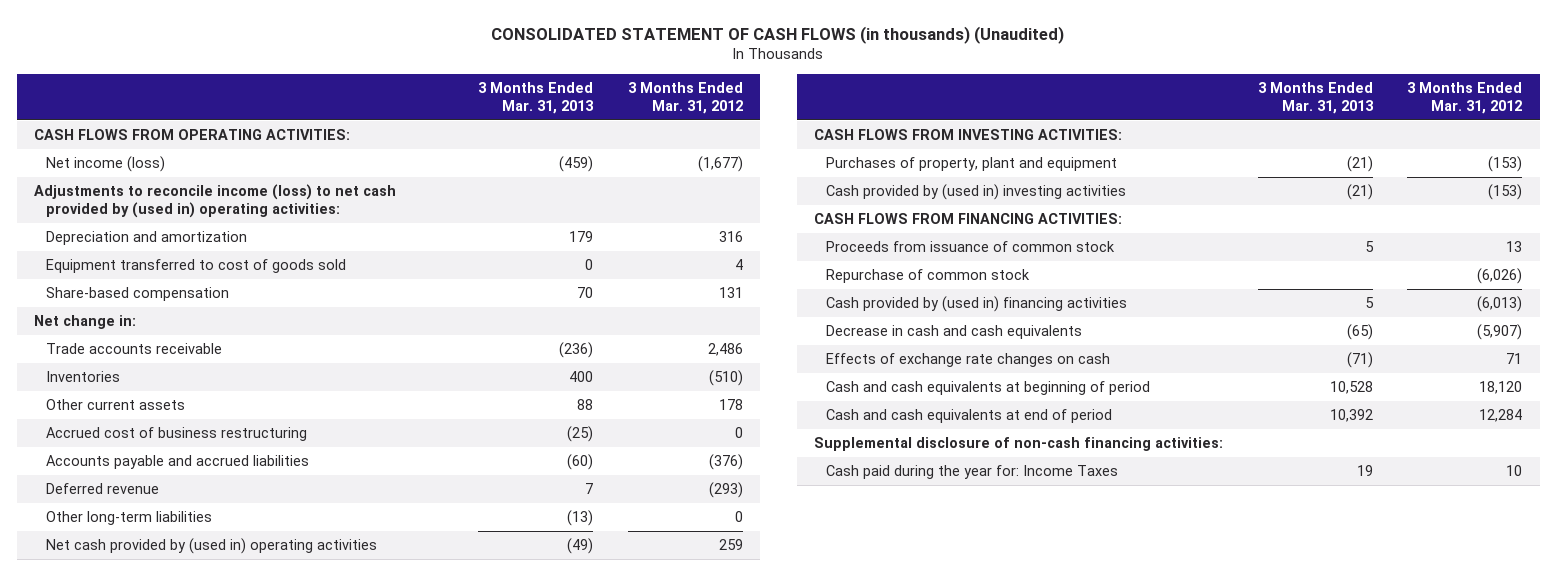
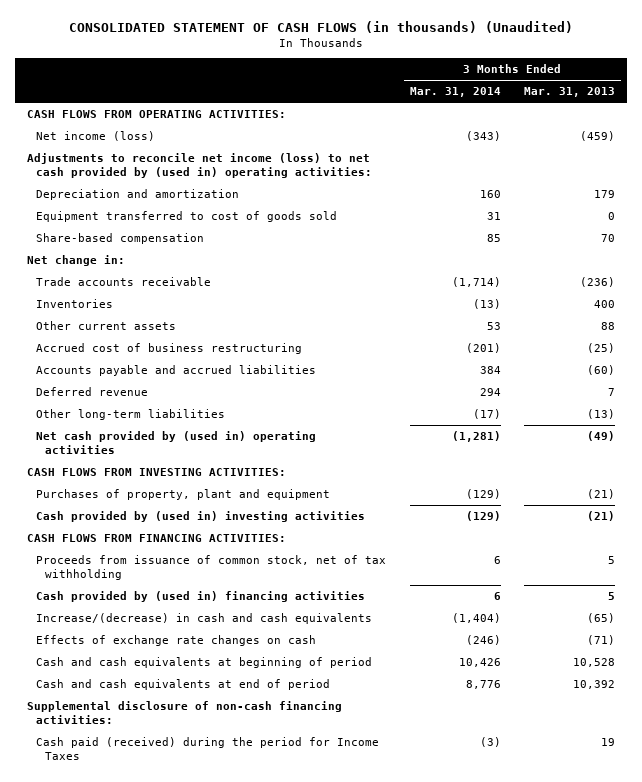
- | 3 Months Ended Mar. 31, 2013 | 3 Months Ended Mar. 31, 2012
+ | 3 Months Ended Mar. 31, 2014 | 3 Months Ended Mar. 31, 2013
- Adjustments to reconcile income (loss) to net cash provided by (used in) operating activities:
+ Adjustments to reconcile net income (loss) to net cash provided by (used in) operating activities:
- Proceeds from issuance of common stock | 5 | 13
- Repurchase of common stock | | (6,026)
+ Proceeds from issuance of common stock, net of tax withholding | 6 | 5
- Decrease in cash and cash equivalents | (65) | (5,907)
+ Increase/(decrease) in cash and cash equivalents | (1,404) | (65)
- Cash paid during the year for: Income Taxes | 19 | 10
+ Cash paid (received) during the period for Income Taxes | (3) | 19

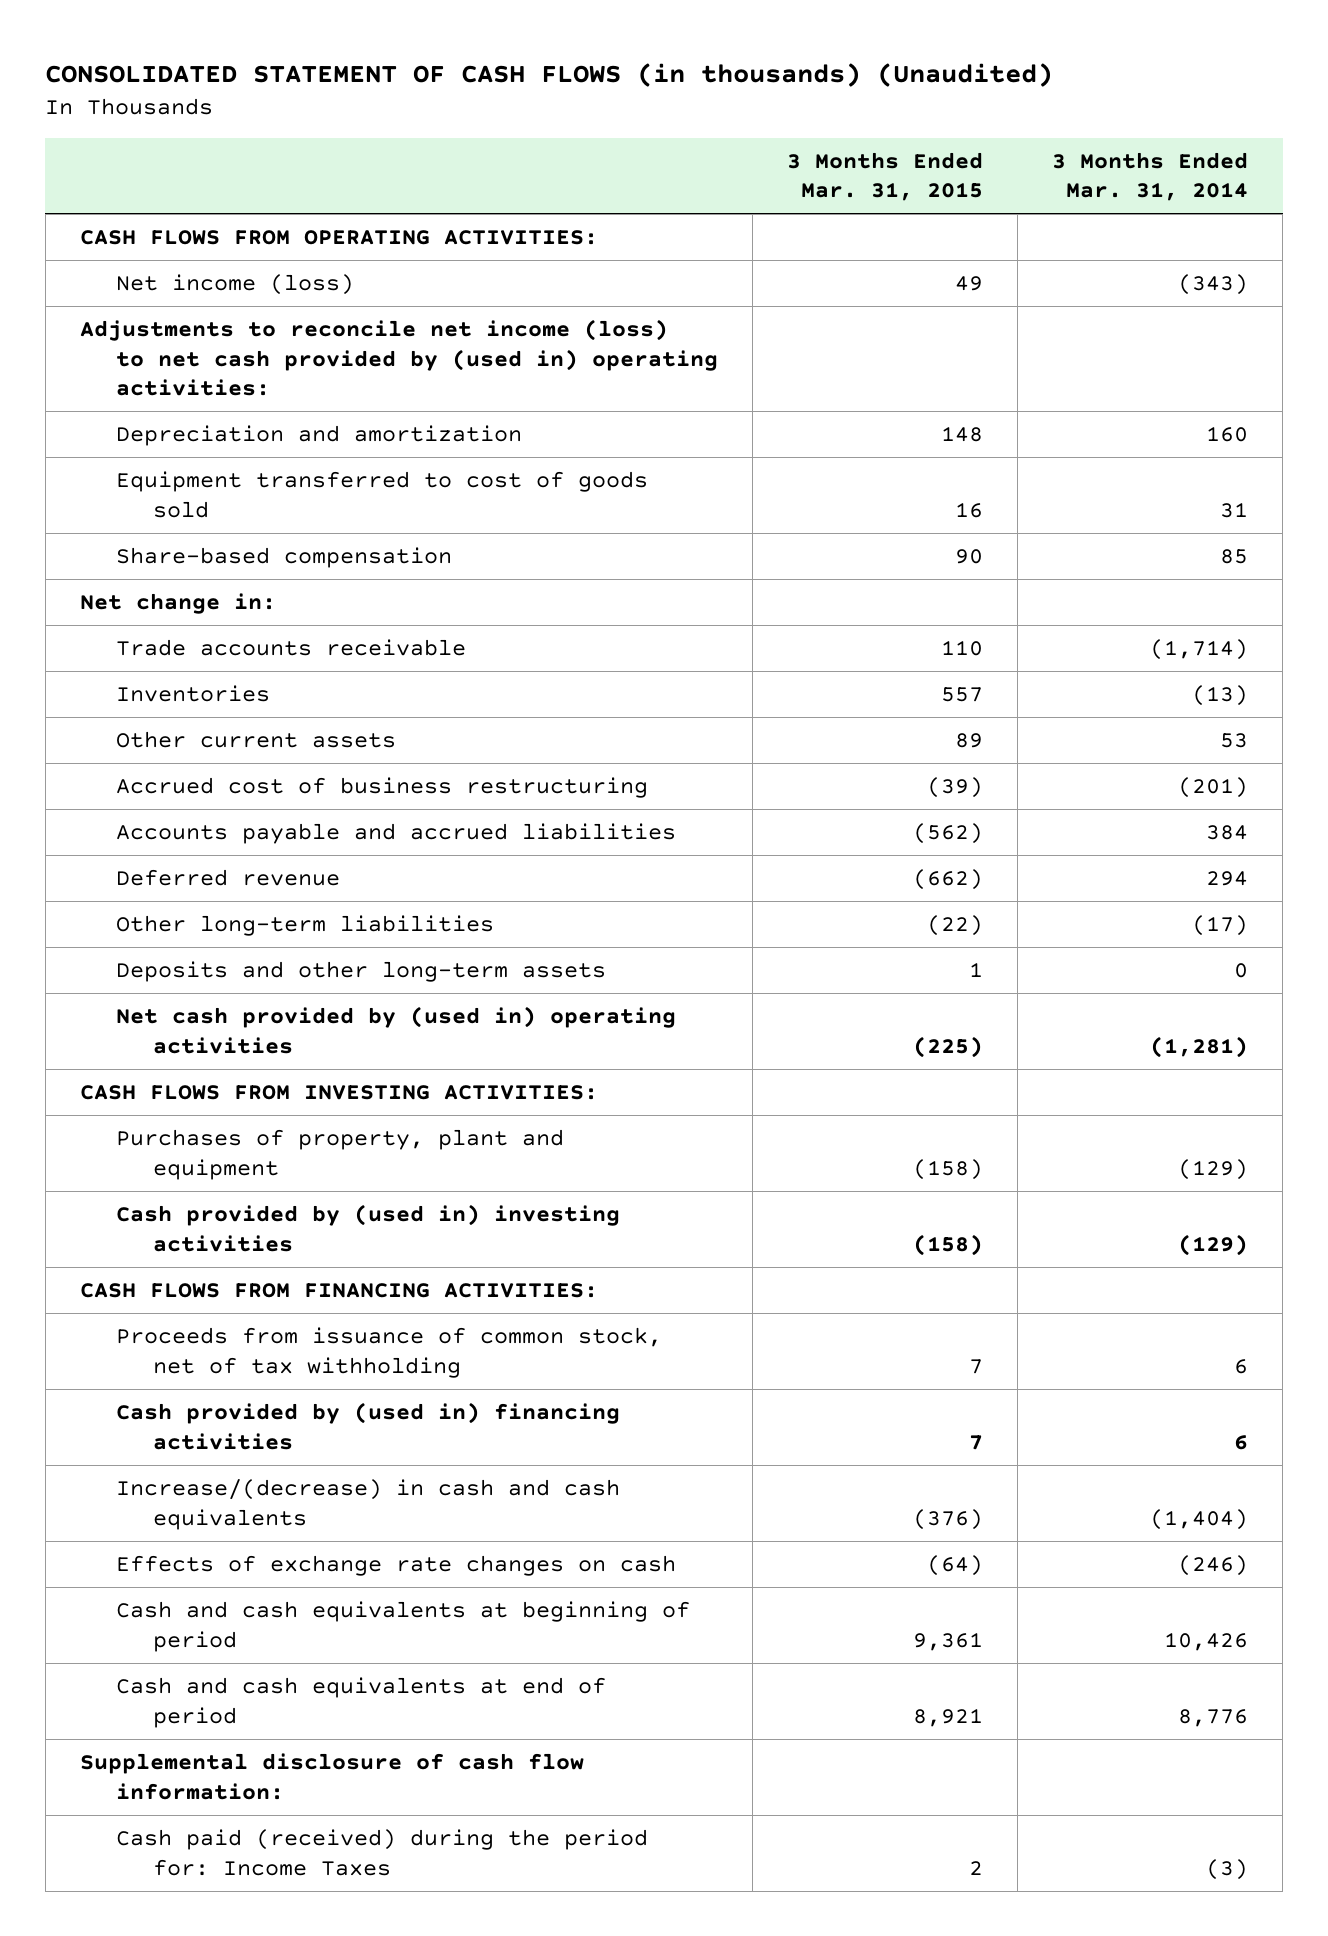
- | 3 Months Ended Mar. 31, 2014 | 3 Months Ended Mar. 31, 2013
+ | 3 Months Ended Mar. 31, 2015 | 3 Months Ended Mar. 31, 2014
+ Deposits and other long-term assets | 1 | 0
- Supplemental disclosure of non-cash financing activities:
- Cash paid (received) during the period for Income Taxes | (3) | 19
+ Supplemental disclosure of cash flow information:
+ Cash paid (received) during the period for: Income Taxes | 2 | (3)

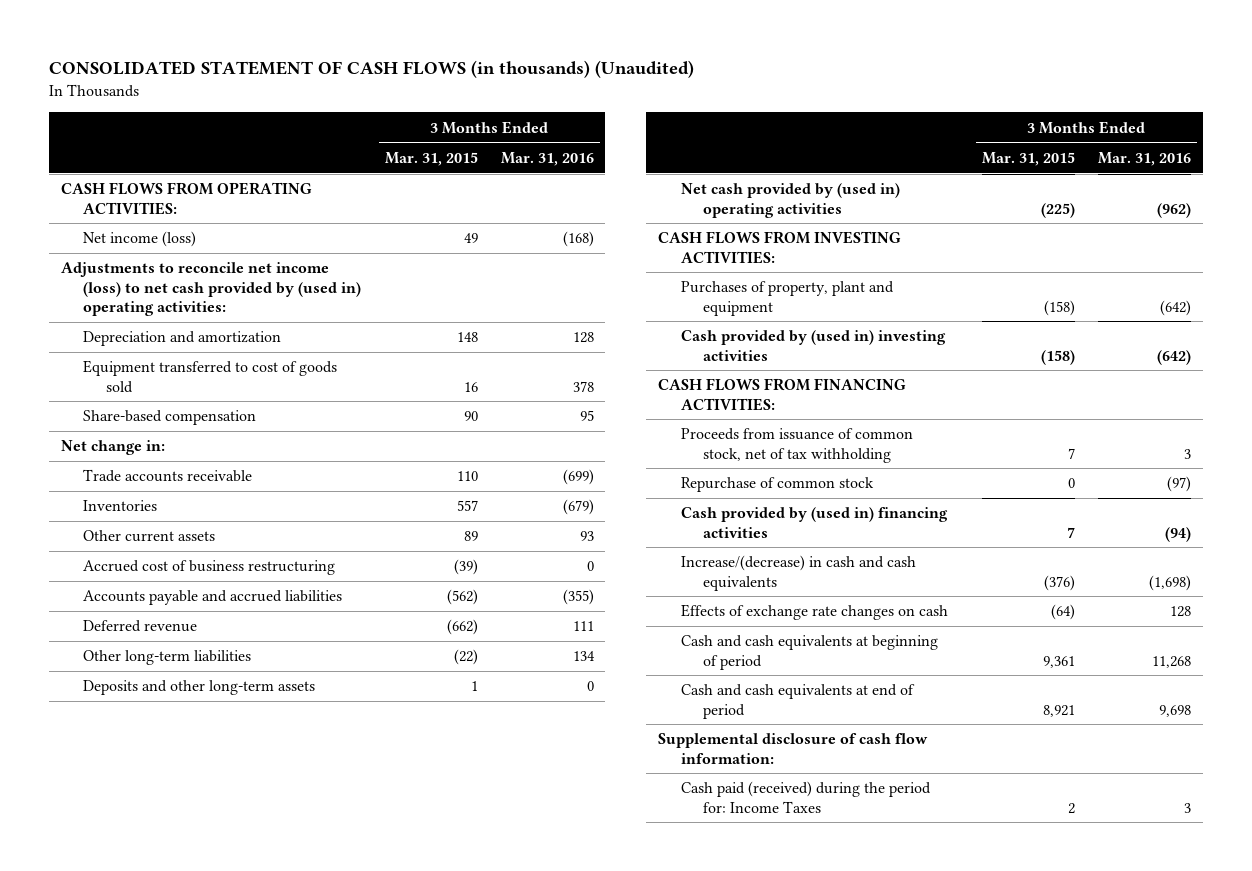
- | 3 Months Ended Mar. 31, 2015 | 3 Months Ended Mar. 31, 2014
+ | 3 Months Ended Mar. 31, 2015 | 3 Months Ended Mar. 31, 2016
+ Repurchase of common stock | 0 | (97)

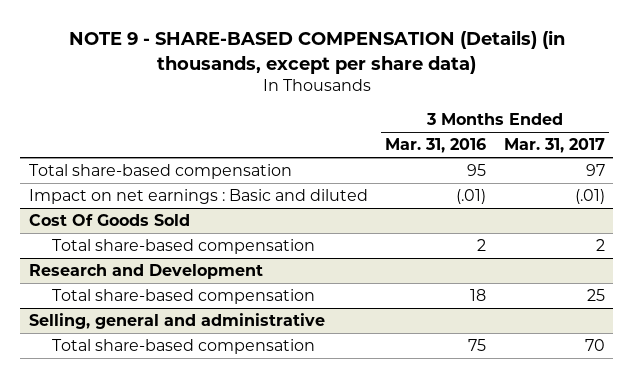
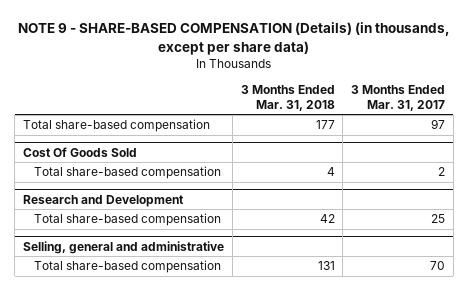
- | 3 Months Ended Mar. 31, 2016 | 3 Months Ended Mar. 31, 2017
+ | 3 Months Ended Mar. 31, 2018 | 3 Months Ended Mar. 31, 2017
- Impact on net earnings : Basic and diluted | (.01) | (.01)

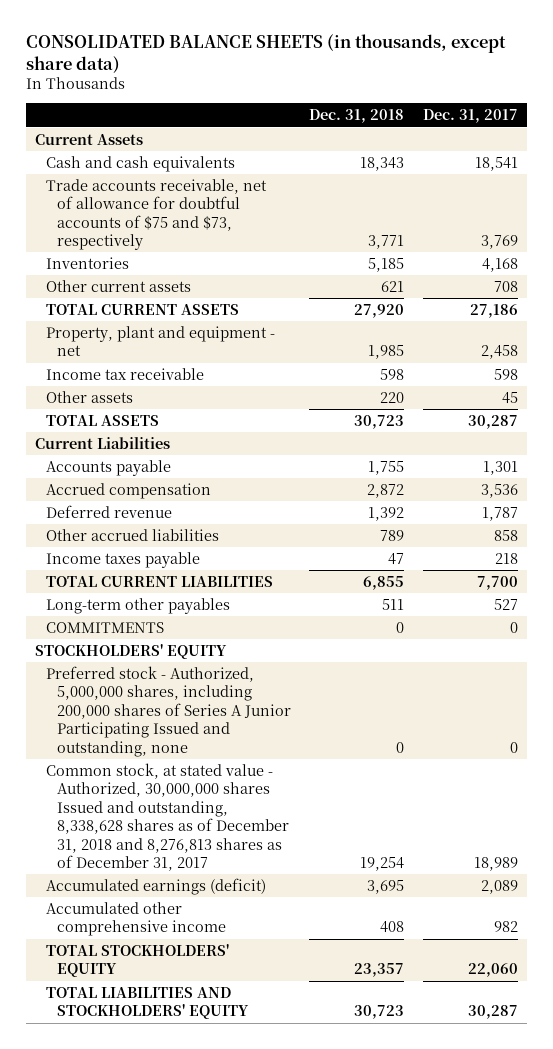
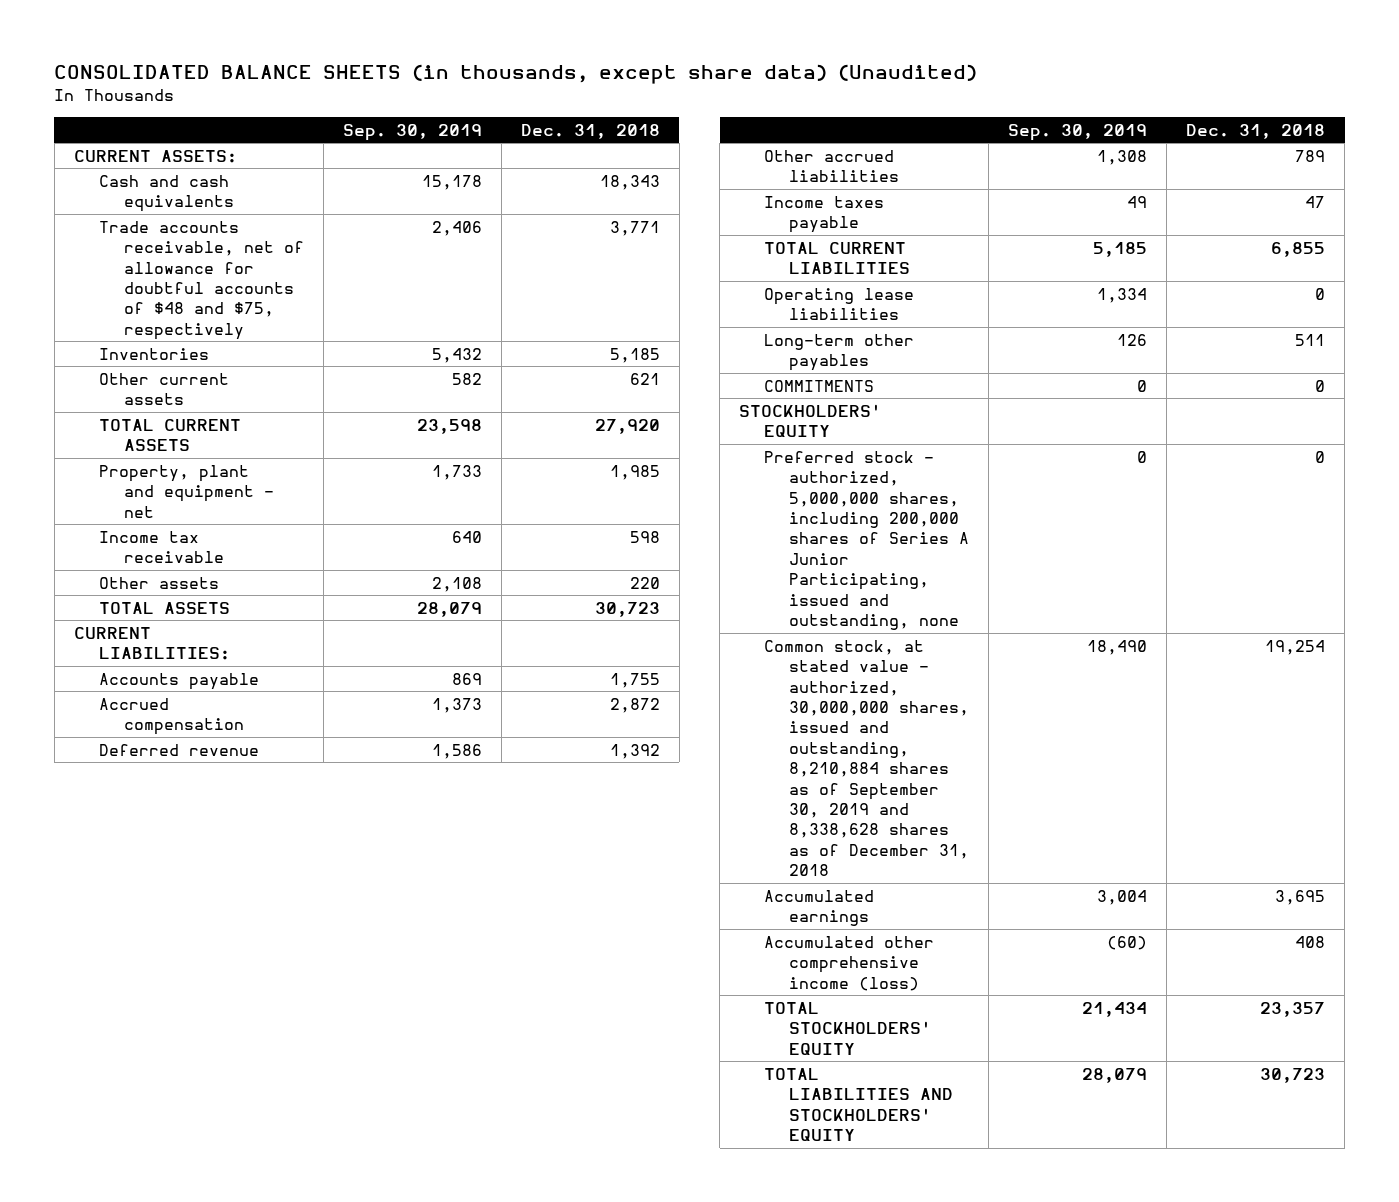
- CONSOLIDATED BALANCE SHEETS (in thousands, except share data)
+ CONSOLIDATED BALANCE SHEETS (in thousands, except share data) (Unaudited)
- | Dec. 31, 2018 | Dec. 31, 2017
+ | Sep. 30, 2019 | Dec. 31, 2018
- Current Assets
+ CURRENT ASSETS:
- Trade accounts receivable, net of allowance for doubtful accounts of $75 and $73, respectively | 3,771 | 3,769
+ Trade accounts receivable, net of allowance for doubtful accounts of $48 and $75, respectively | 2,406 | 3,771
- Current Liabilities
+ CURRENT LIABILITIES:
+ Operating lease liabilities | 1,334 | 0
- Preferred stock - Authorized, 5,000,000 shares, including 200,000 shares of Series A Junior Participating Issued and outstanding, none | 0 | 0
- Common stock, at stated value - Authorized, 30,000,000 shares Issued and outstanding, 8,338,628 shares as of December 31, 2018 and 8,276,813 shares as of December 31, 2017 | 19,254 | 18,989
- Accumulated earnings (deficit) | 3,695 | 2,089
- Accumulated other comprehensive income | 408 | 982
+ Preferred stock - authorized, 5,000,000 shares, including 200,000 shares of Series A Junior Participating, issued and outstanding, none | 0 | 0
+ Common stock, at stated value - authorized, 30,000,000 shares, issued and outstanding, 8,210,884 shares as of September 30, 2019 and 8,338,628 shares as of December 31, 2018 | 18,490 | 19,254
+ Accumulated earnings | 3,004 | 3,695
+ Accumulated other comprehensive income (loss) | (60) | 408

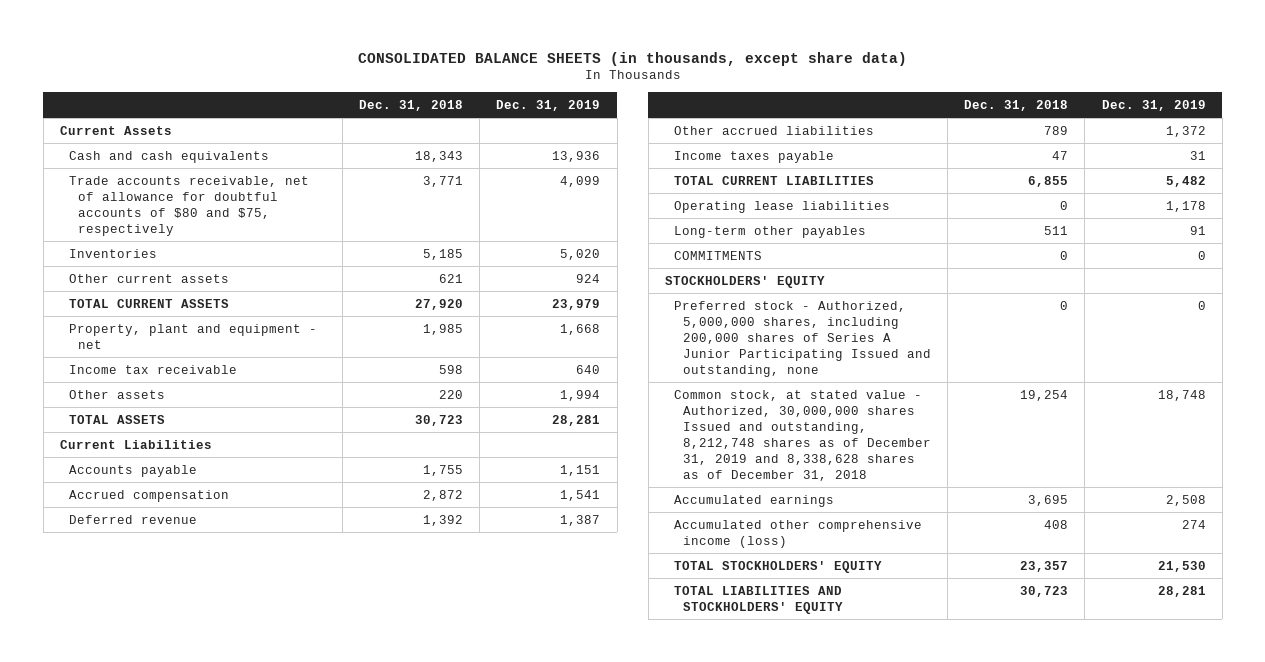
- CONSOLIDATED BALANCE SHEETS (in thousands, except share data) (Unaudited)
+ CONSOLIDATED BALANCE SHEETS (in thousands, except share data)
- | Sep. 30, 2019 | Dec. 31, 2018
+ | Dec. 31, 2018 | Dec. 31, 2019
- CURRENT ASSETS:
+ Current Assets
- Trade accounts receivable, net of allowance for doubtful accounts of $48 and $75, respectively | 2,406 | 3,771
+ Trade accounts receivable, net of allowance for doubtful accounts of $80 and $75, respectively | 3,771 | 4,099
- CURRENT LIABILITIES:
+ Current Liabilities
- Preferred stock - authorized, 5,000,000 shares, including 200,000 shares of Series A Junior Participating, issued and outstanding, none | 0 | 0
- Common stock, at stated value - authorized, 30,000,000 shares, issued and outstanding, 8,210,884 shares as of September 30, 2019 and 8,338,628 shares as of December 31, 2018 | 18,490 | 19,254
+ Preferred stock - Authorized, 5,000,000 shares, including 200,000 shares of Series A Junior Participating Issued and outstanding, none | 0 | 0
+ Common stock, at stated value - Authorized, 30,000,000 shares Issued and outstanding, 8,212,748 shares as of December 31, 2019 and 8,338,628 shares as of December 31, 2018 | 19,254 | 18,748

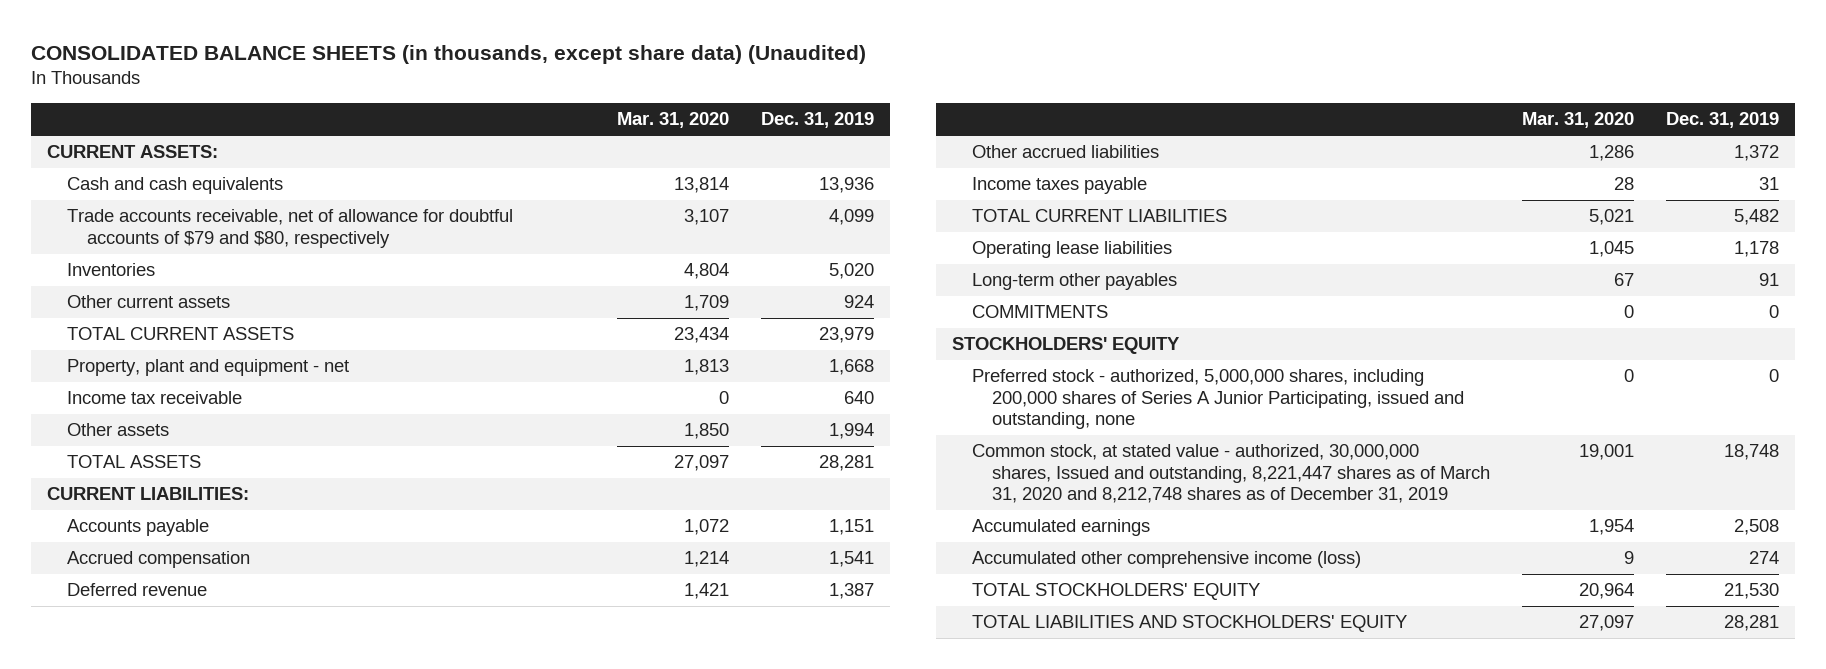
- CONSOLIDATED BALANCE SHEETS (in thousands, except share data)
+ CONSOLIDATED BALANCE SHEETS (in thousands, except share data) (Unaudited)
- | Dec. 31, 2018 | Dec. 31, 2019
+ | Mar. 31, 2020 | Dec. 31, 2019
- Current Assets
+ CURRENT ASSETS:
- Trade accounts receivable, net of allowance for doubtful accounts of $80 and $75, respectively | 3,771 | 4,099
+ Trade accounts receivable, net of allowance for doubtful accounts of $79 and $80, respectively | 3,107 | 4,099
- Current Liabilities
+ CURRENT LIABILITIES:
- Preferred stock - Authorized, 5,000,000 shares, including 200,000 shares of Series A Junior Participating Issued and outstanding, none | 0 | 0
- Common stock, at stated value - Authorized, 30,000,000 shares Issued and outstanding, 8,212,748 shares as of December 31, 2019 and 8,338,628 shares as of December 31, 2018 | 19,254 | 18,748
+ Preferred stock - authorized, 5,000,000 shares, including 200,000 shares of Series A Junior Participating, issued and outstanding, none | 0 | 0
+ Common stock, at stated value - authorized, 30,000,000 shares, Issued and outstanding, 8,221,447 shares as of March 31, 2020 and 8,212,748 shares as of December 31, 2019 | 19,001 | 18,748

